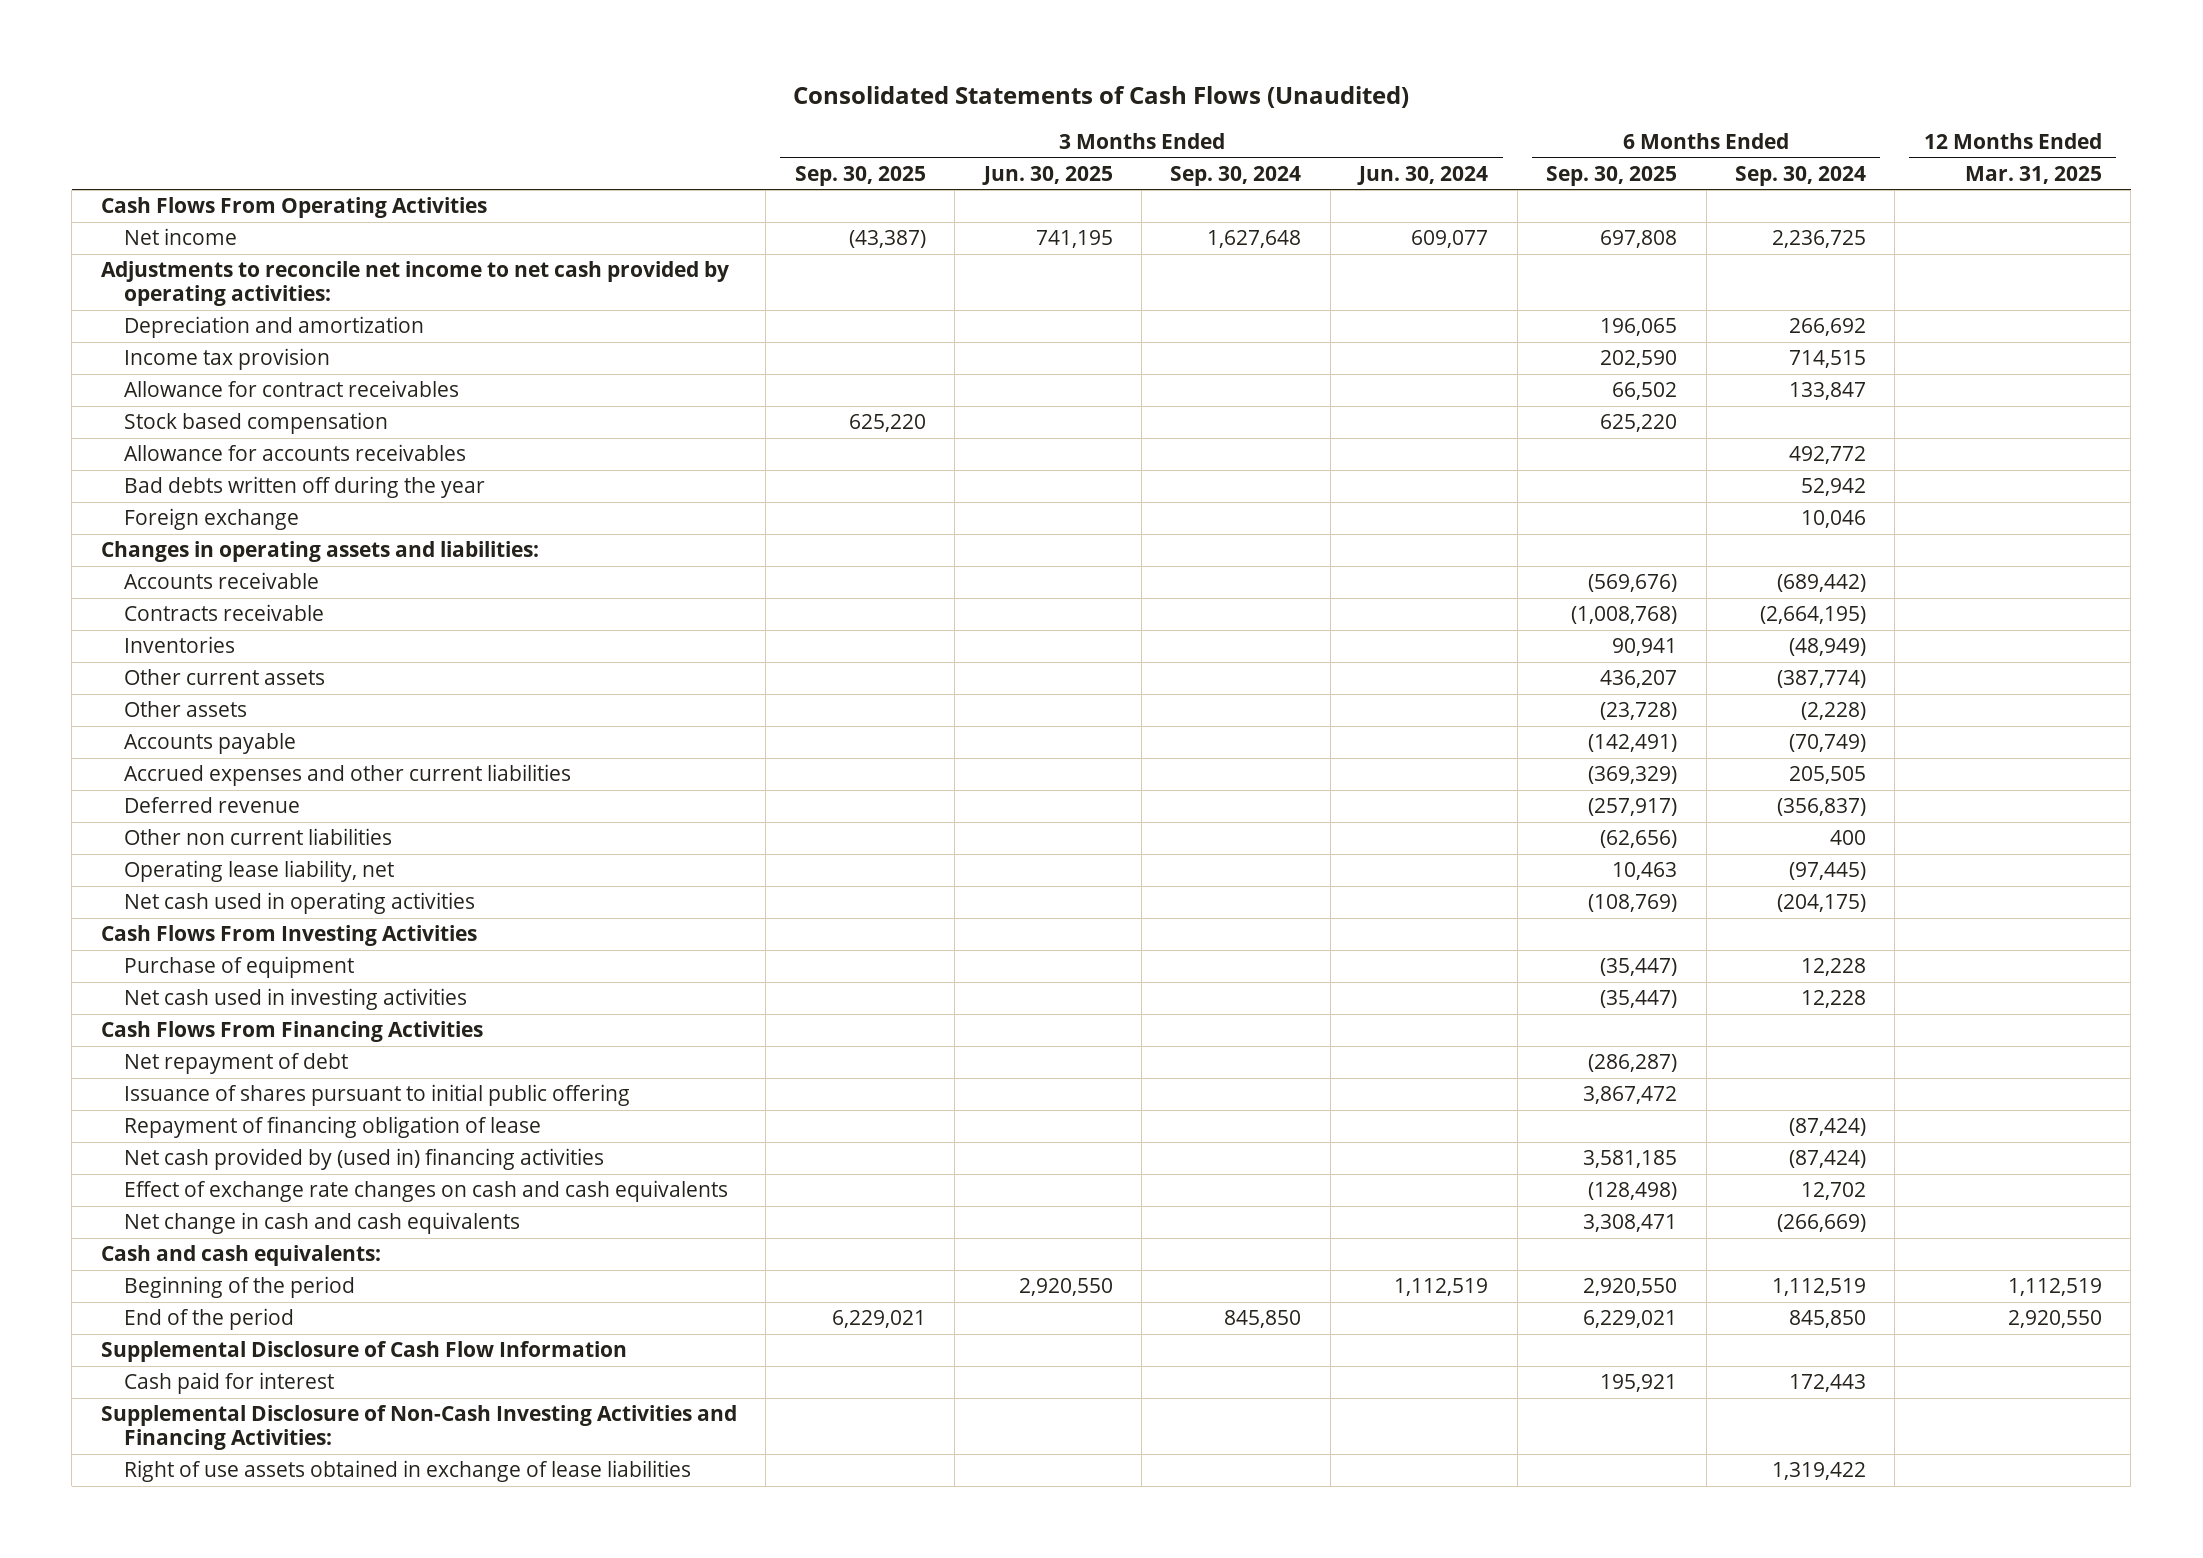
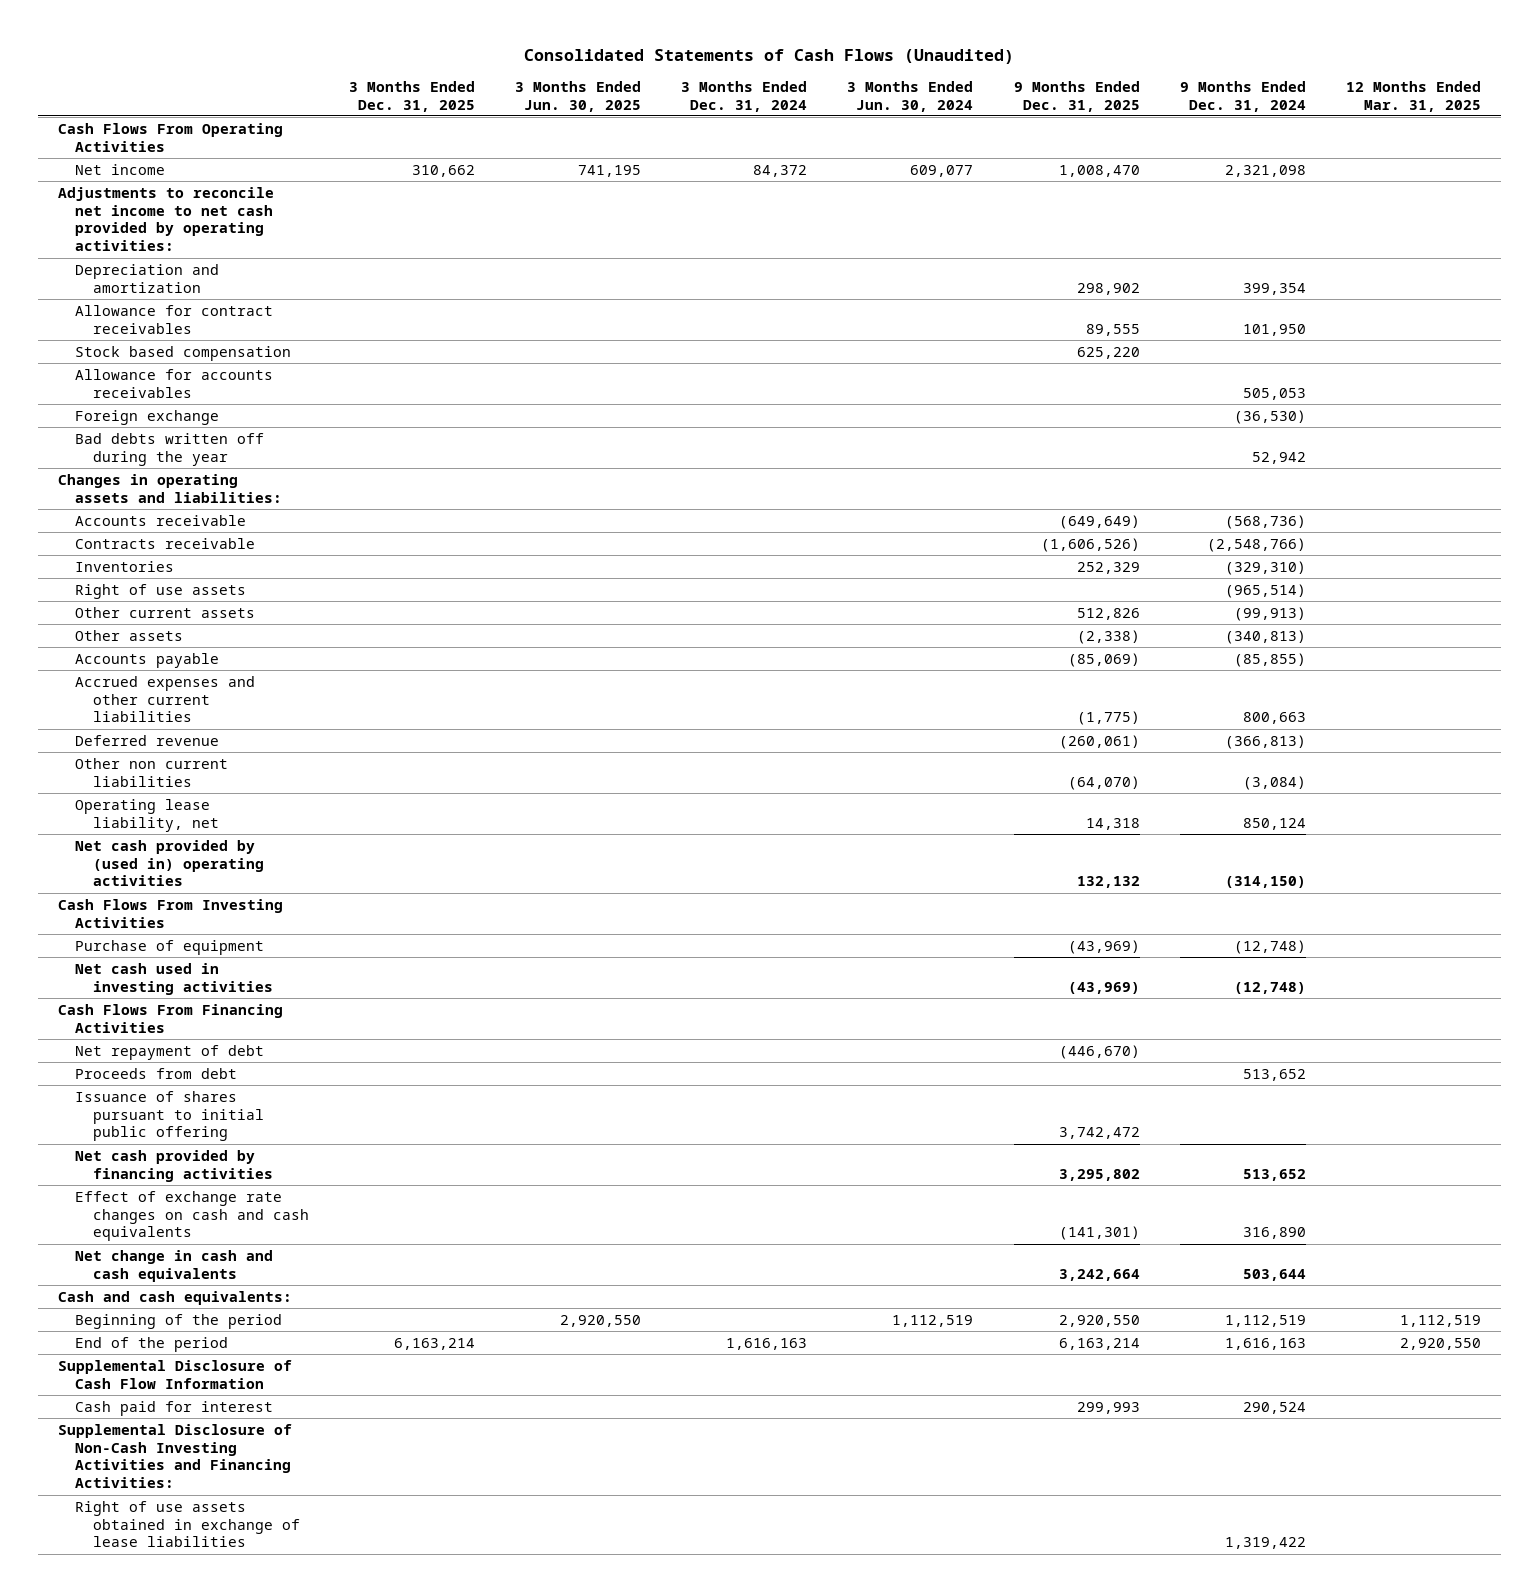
- | 3 Months Ended Sep. 30, 2025 | 3 Months Ended Jun. 30, 2025 | 3 Months Ended Sep. 30, 2024 | 3 Months Ended Jun. 30, 2024 | 6 Months Ended Sep. 30, 2025 | 6 Months Ended Sep. 30, 2024 | 12 Months Ended Mar. 31, 2025
+ | 3 Months Ended Dec. 31, 2025 | 3 Months Ended Jun. 30, 2025 | 3 Months Ended Dec. 31, 2024 | 3 Months Ended Jun. 30, 2024 | 9 Months Ended Dec. 31, 2025 | 9 Months Ended Dec. 31, 2024 | 12 Months Ended Mar. 31, 2025
- Income tax provision | | | | | 202,590 | 714,515 |
moved down: Bad debts written off during the year | | | | | | 52,942 |
+ Right of use assets | | | | | | (965,514) |
- Net cash used in operating activities | | | | | (108,769) | (204,175) |
+ Net cash provided by (used in) operating activities | | | | | 132,132 | (314,150) |
+ Proceeds from debt | | | | | | 513,652 |
- Repayment of financing obligation of lease | | | | | | (87,424) |
- Net cash provided by (used in) financing activities | | | | | 3,581,185 | (87,424) |
+ Net cash provided by financing activities | | | | | 3,295,802 | 513,652 |

